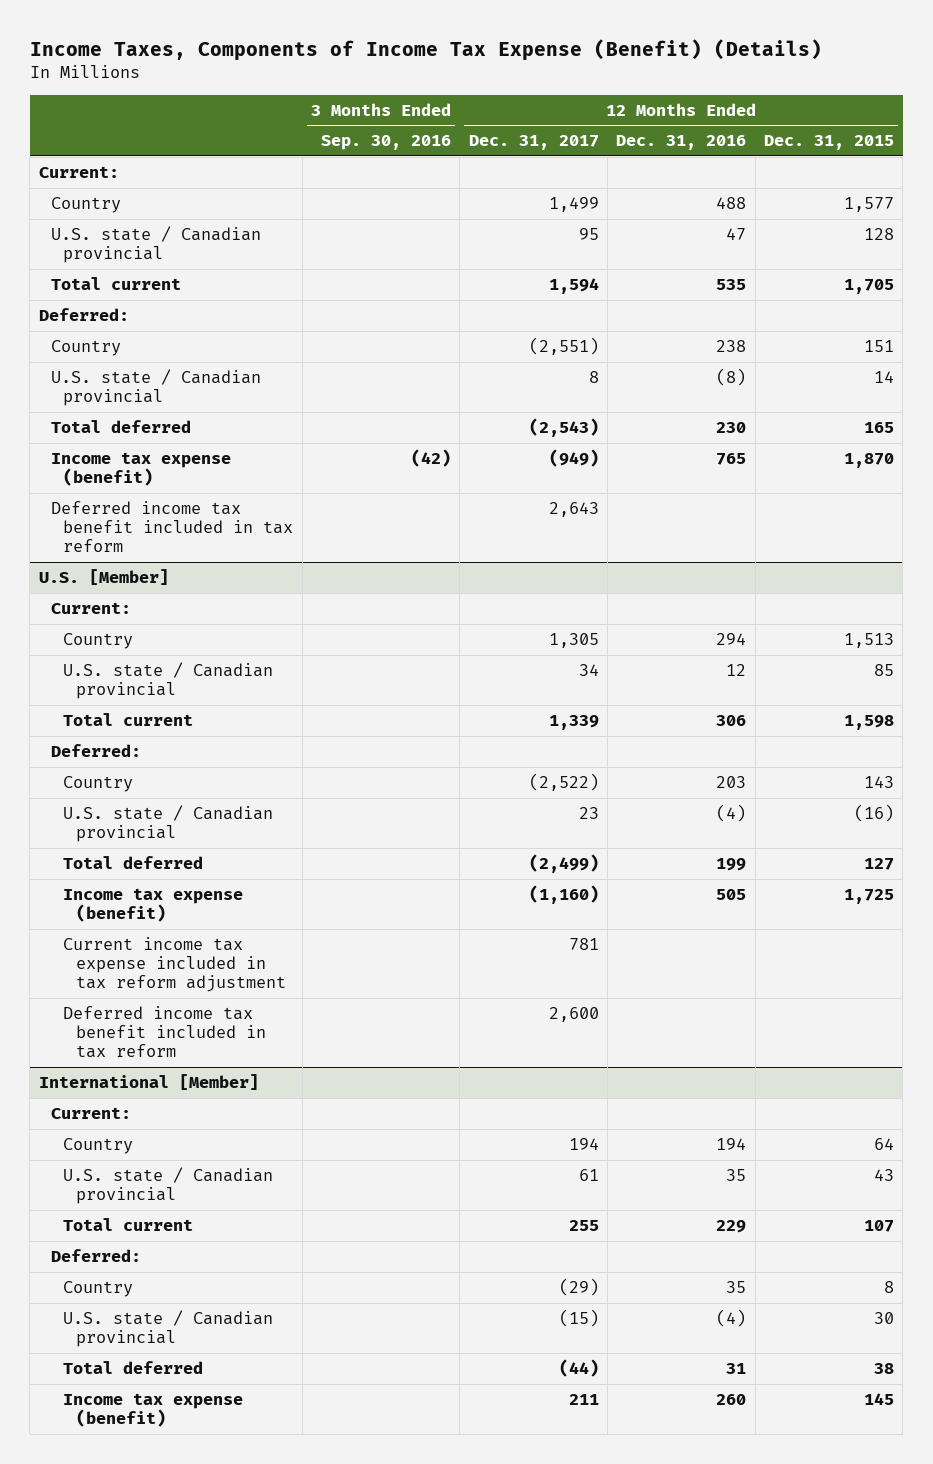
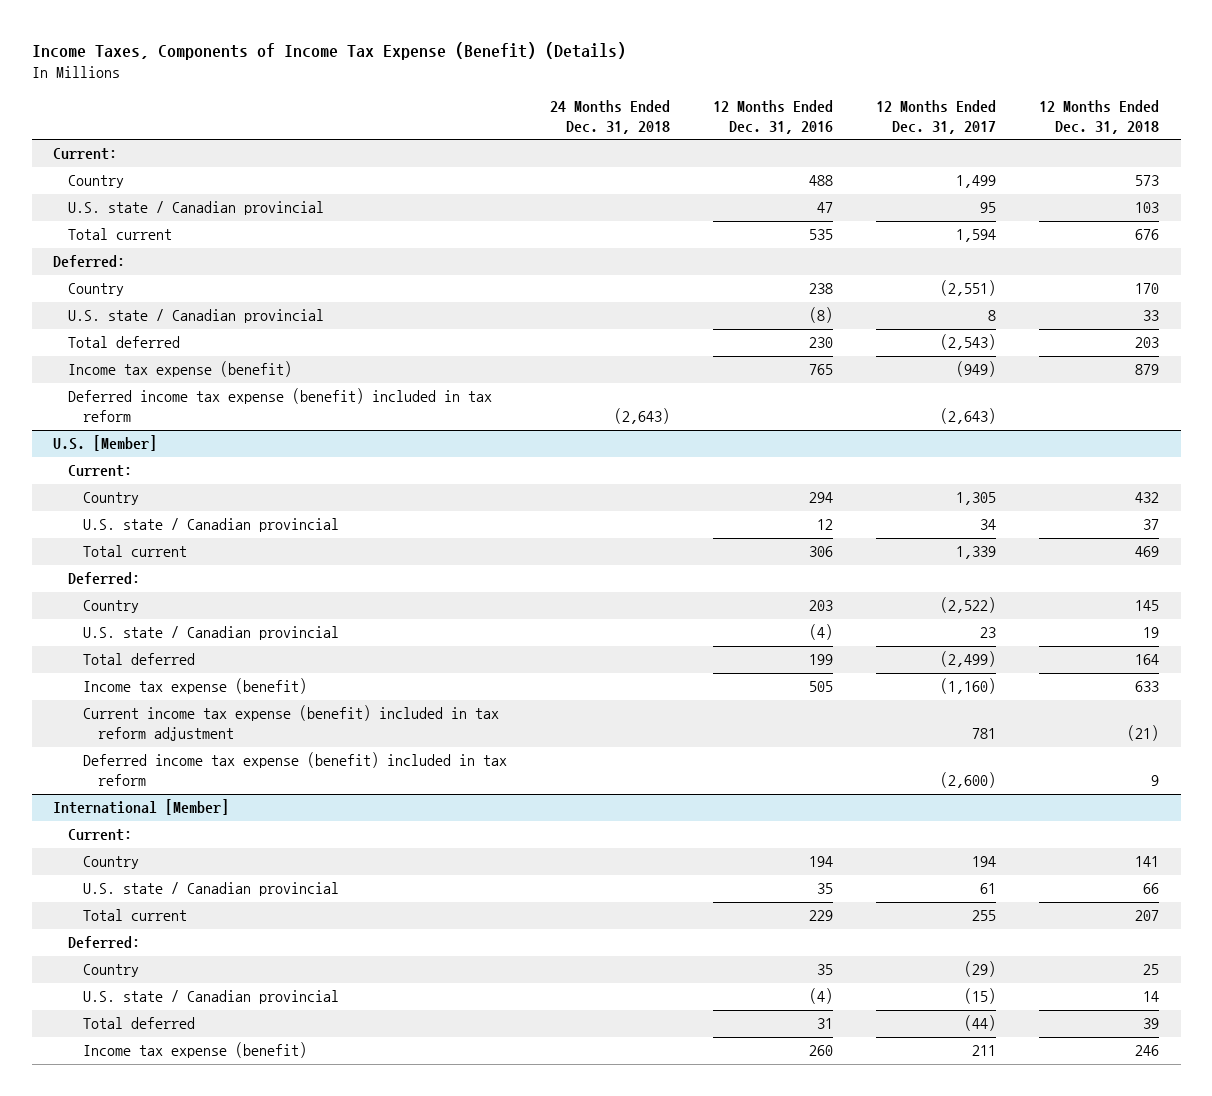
- | 3 Months Ended Sep. 30, 2016 | 12 Months Ended Dec. 31, 2017 | 12 Months Ended Dec. 31, 2016 | 12 Months Ended Dec. 31, 2015
+ | 24 Months Ended Dec. 31, 2018 | 12 Months Ended Dec. 31, 2016 | 12 Months Ended Dec. 31, 2017 | 12 Months Ended Dec. 31, 2018
- Deferred income tax benefit included in tax reform | | 2,643 | |
+ Deferred income tax expense (benefit) included in tax reform | (2,643) | | (2,643) |
@ U.S. [Member]
- Current income tax expense included in tax reform adjustment | | 781 | |
- Deferred income tax benefit included in tax reform | | 2,600 | |
+ Current income tax expense (benefit) included in tax reform adjustment | | | 781 | (21)
+ Deferred income tax expense (benefit) included in tax reform | | | (2,600) | 9

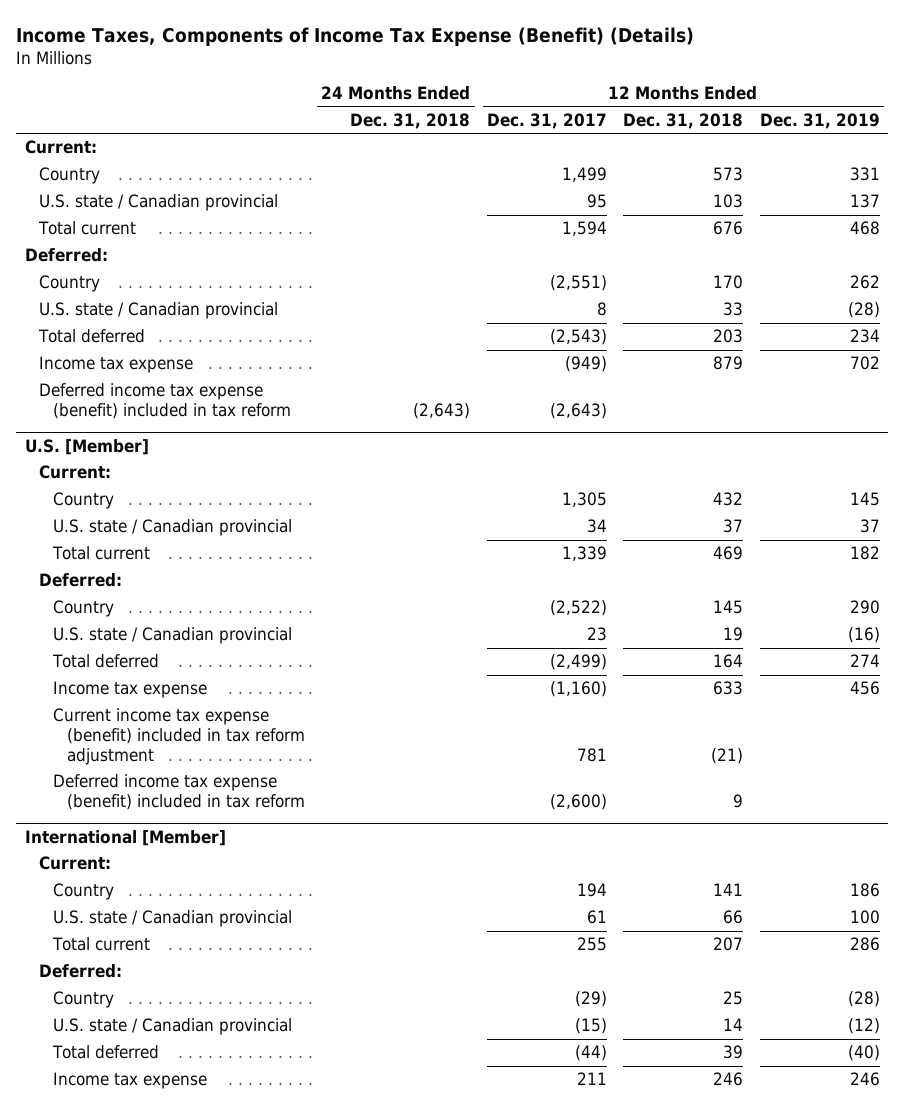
- | 24 Months Ended Dec. 31, 2018 | 12 Months Ended Dec. 31, 2016 | 12 Months Ended Dec. 31, 2017 | 12 Months Ended Dec. 31, 2018
+ | 24 Months Ended Dec. 31, 2018 | 12 Months Ended Dec. 31, 2017 | 12 Months Ended Dec. 31, 2018 | 12 Months Ended Dec. 31, 2019
- Income tax expense (benefit) | | 765 | (949) | 879
+ Income tax expense | | (949) | 879 | 702
@ U.S. [Member]
- Income tax expense (benefit) | | 505 | (1,160) | 633
+ Income tax expense | | (1,160) | 633 | 456
@ International [Member]
- Income tax expense (benefit) | | 260 | 211 | 246
+ Income tax expense | | 211 | 246 | 246

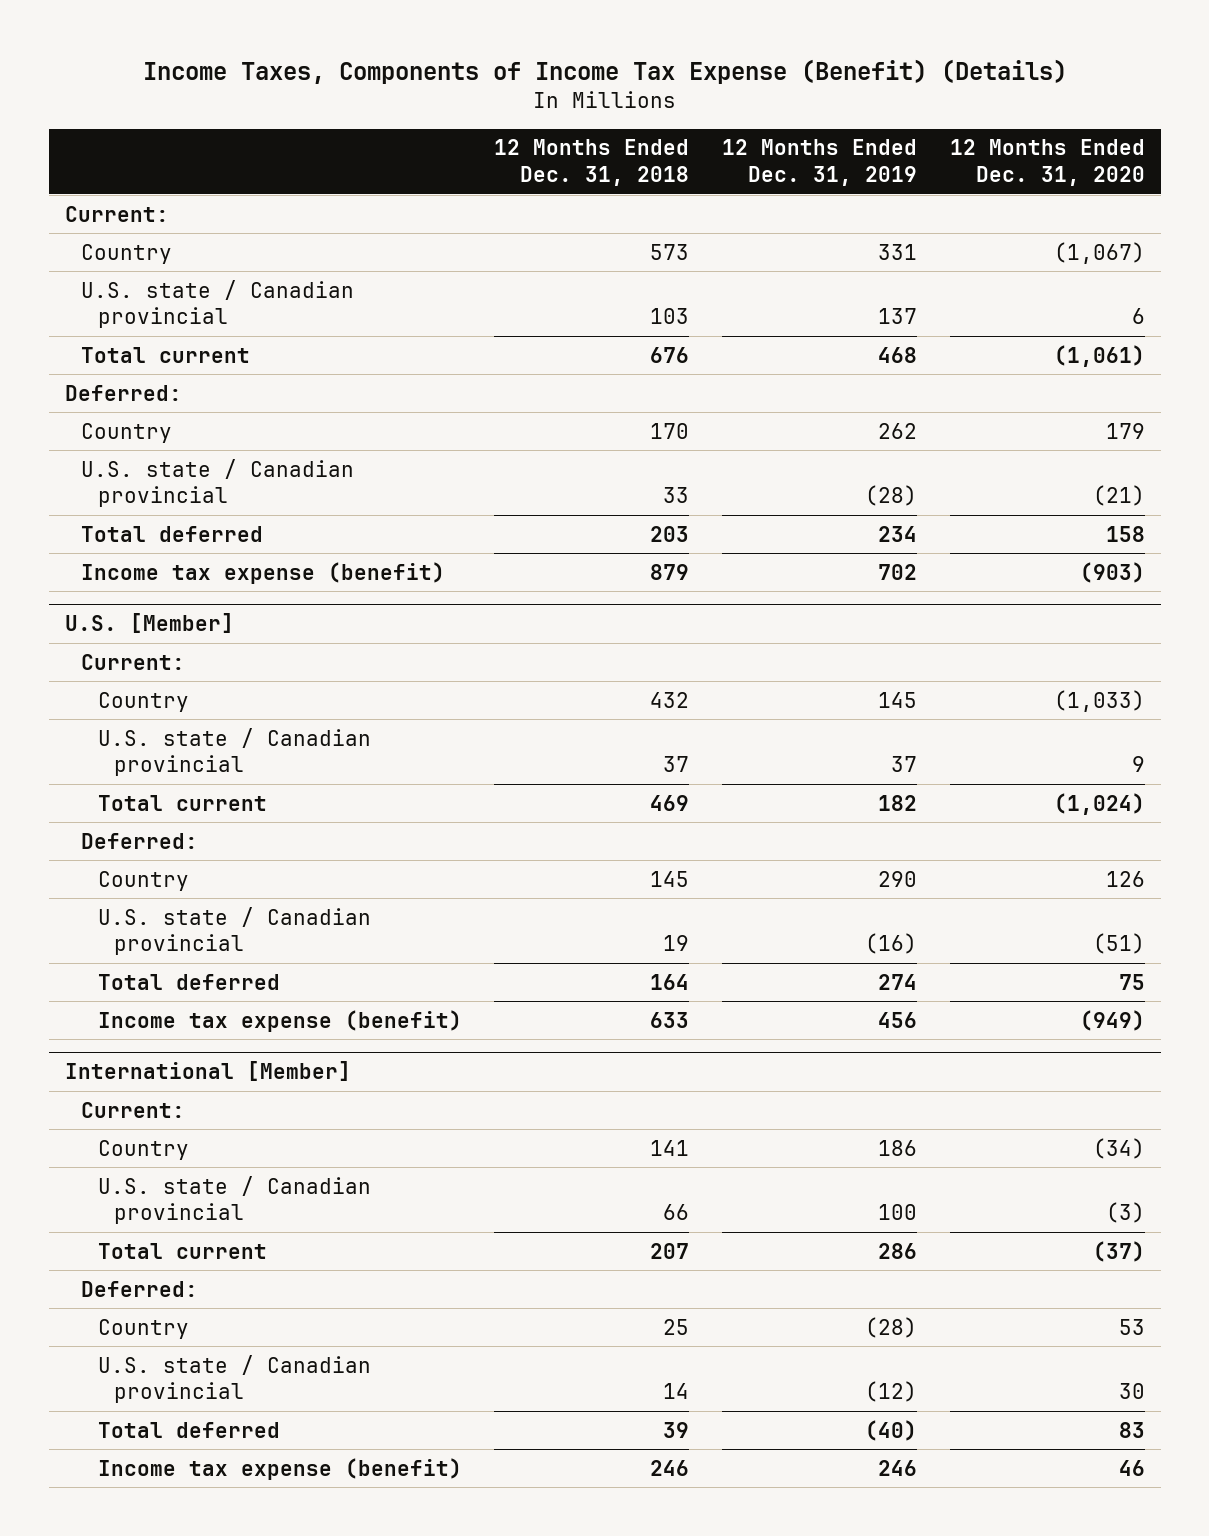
- | 24 Months Ended Dec. 31, 2018 | 12 Months Ended Dec. 31, 2017 | 12 Months Ended Dec. 31, 2018 | 12 Months Ended Dec. 31, 2019
+ | 12 Months Ended Dec. 31, 2018 | 12 Months Ended Dec. 31, 2019 | 12 Months Ended Dec. 31, 2020
- Income tax expense | | (949) | 879 | 702
- Deferred income tax expense (benefit) included in tax reform | (2,643) | (2,643) | |
+ Income tax expense (benefit) | 879 | 702 | (903)
@ U.S. [Member]
- Income tax expense | | (1,160) | 633 | 456
- Current income tax expense (benefit) included in tax reform adjustment | | 781 | (21) |
- Deferred income tax expense (benefit) included in tax reform | | (2,600) | 9 |
+ Income tax expense (benefit) | 633 | 456 | (949)
@ International [Member]
- Income tax expense | | 211 | 246 | 246
+ Income tax expense (benefit) | 246 | 246 | 46

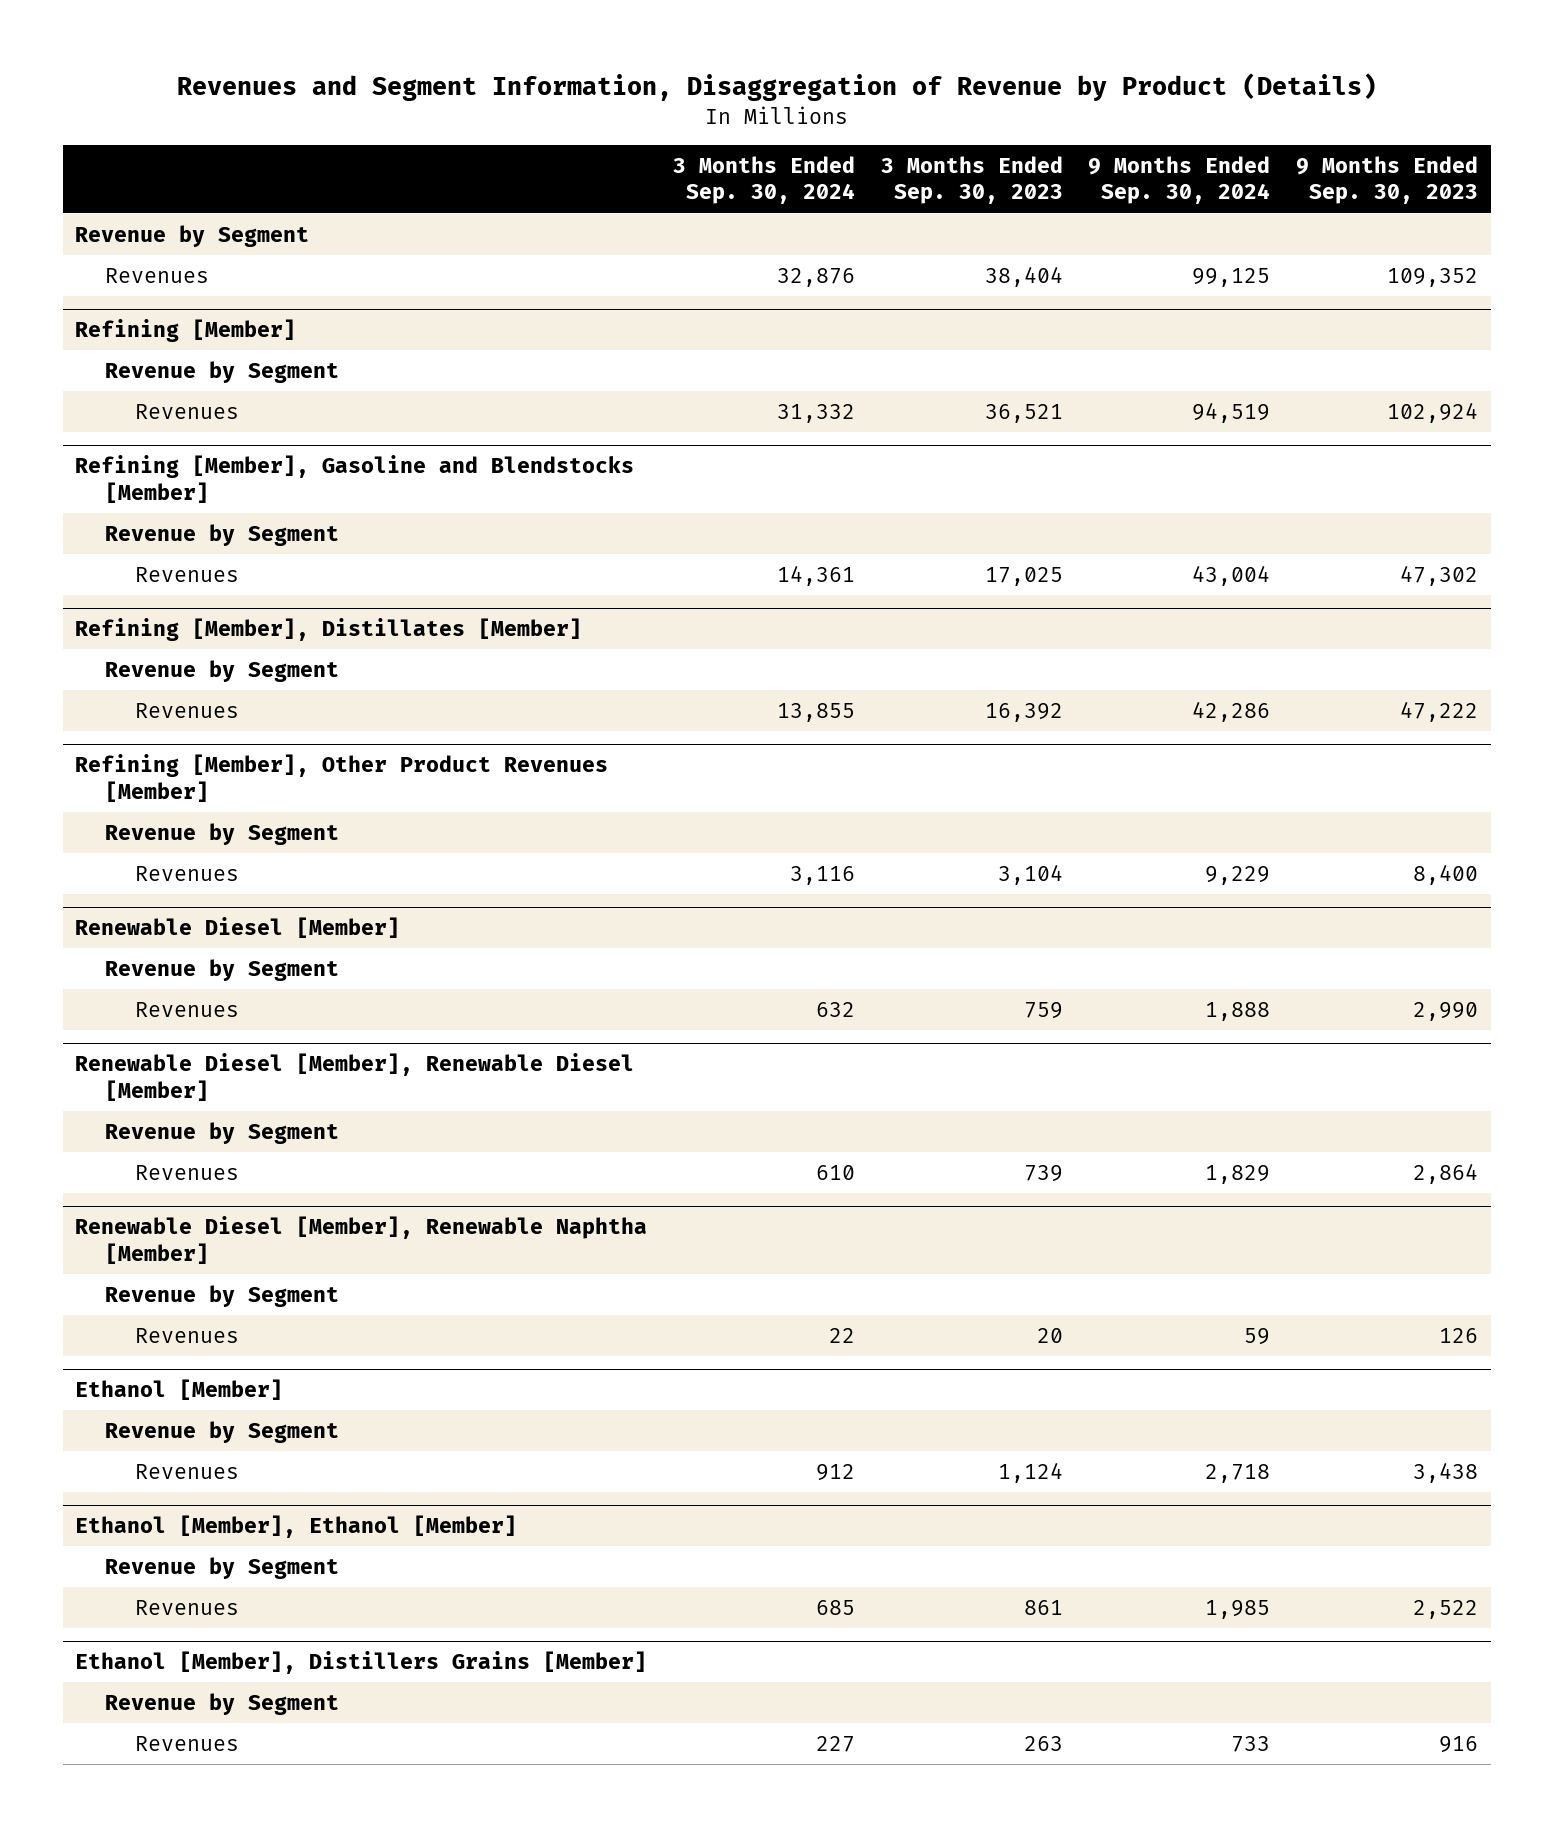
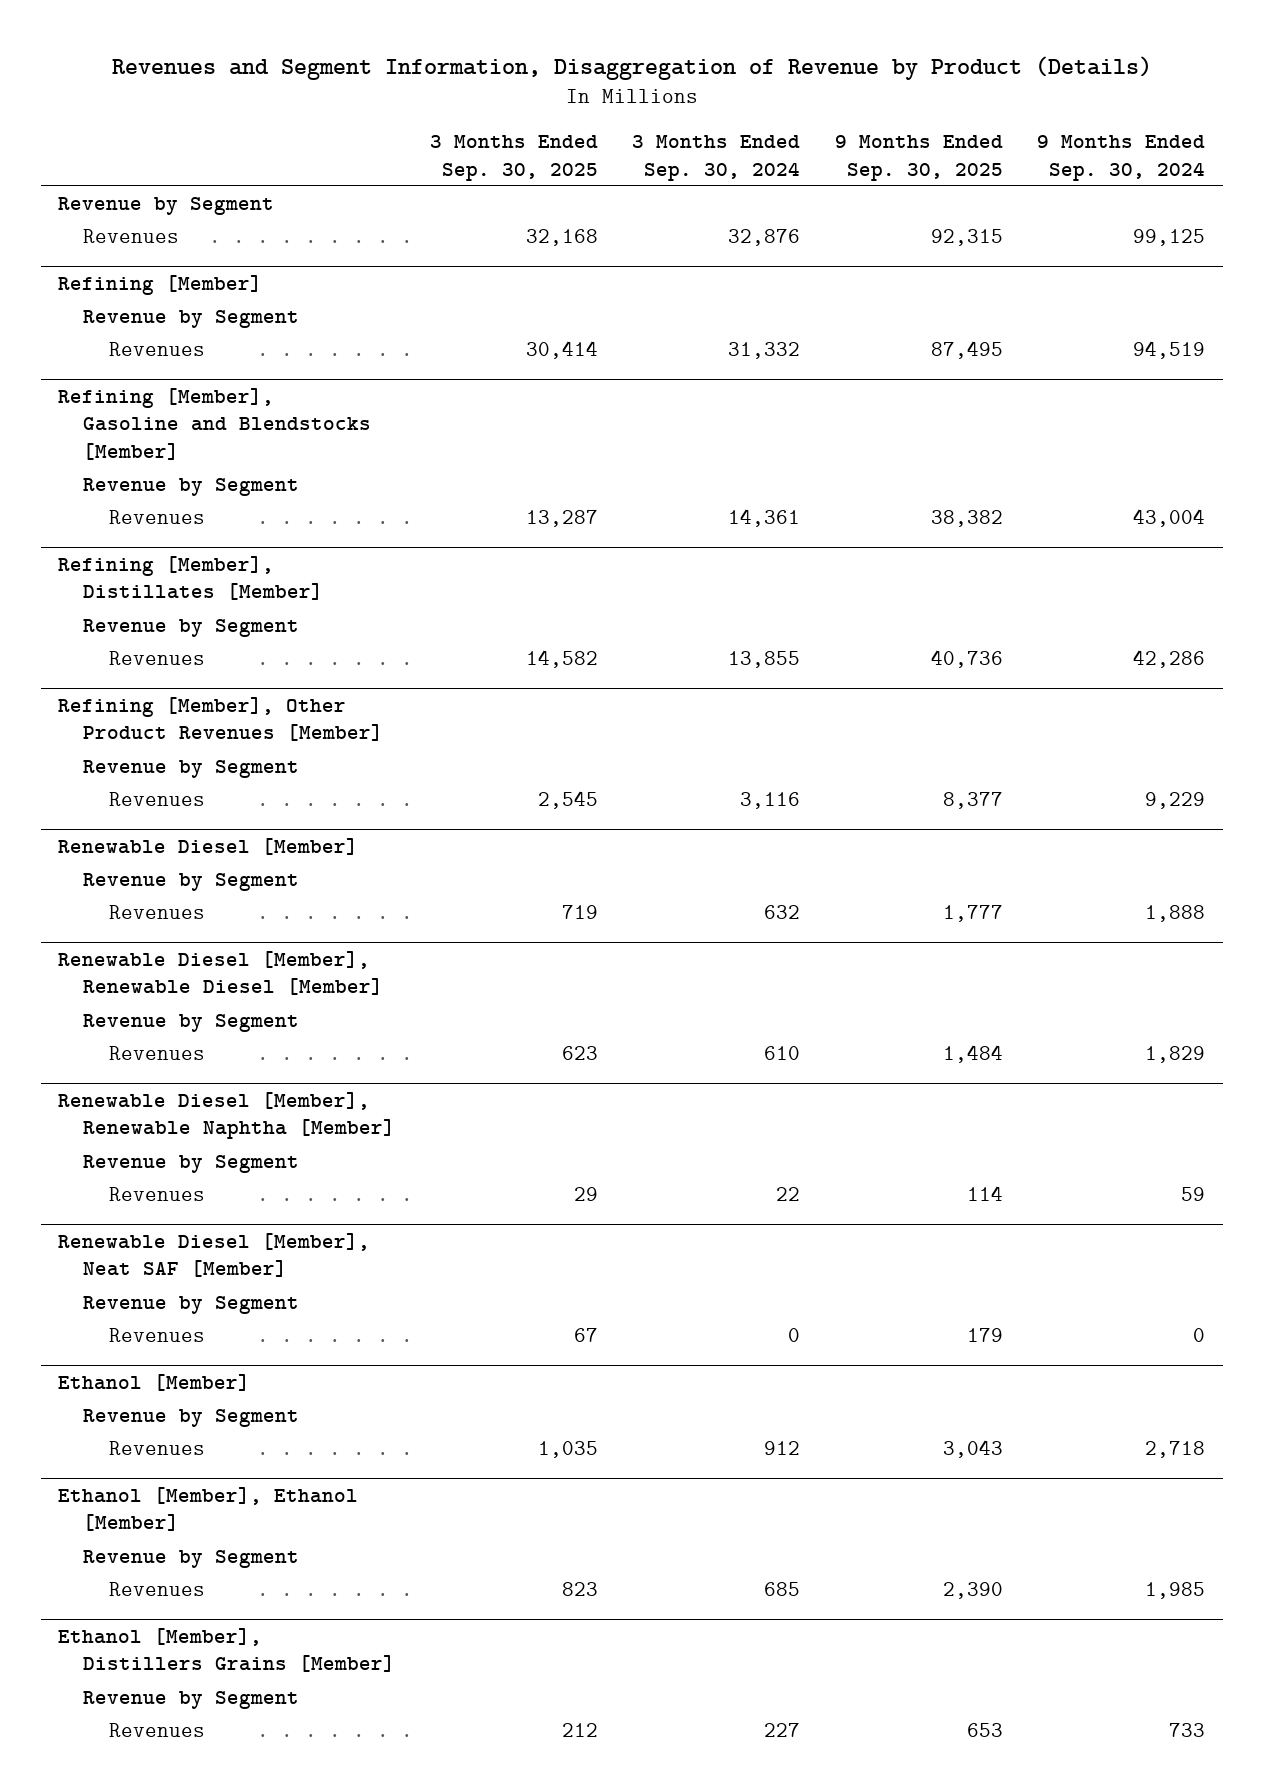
- | 3 Months Ended Sep. 30, 2024 | 3 Months Ended Sep. 30, 2023 | 9 Months Ended Sep. 30, 2024 | 9 Months Ended Sep. 30, 2023
+ | 3 Months Ended Sep. 30, 2025 | 3 Months Ended Sep. 30, 2024 | 9 Months Ended Sep. 30, 2025 | 9 Months Ended Sep. 30, 2024
+ Renewable Diesel [Member], Neat SAF [Member]
+ Revenue by Segment
+ Revenues | 67 | 0 | 179 | 0

